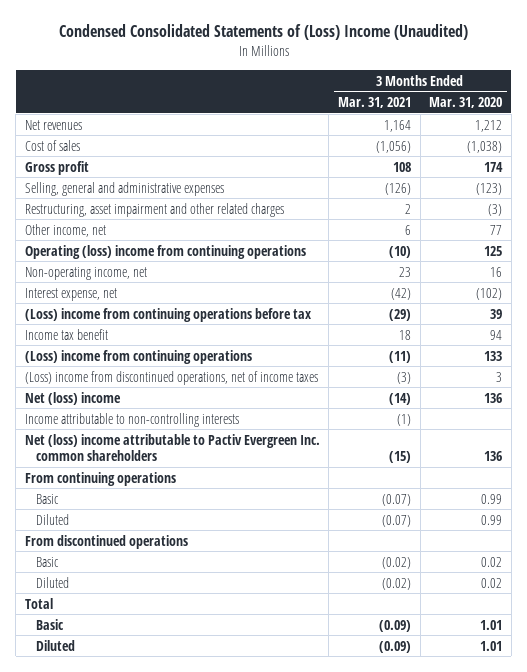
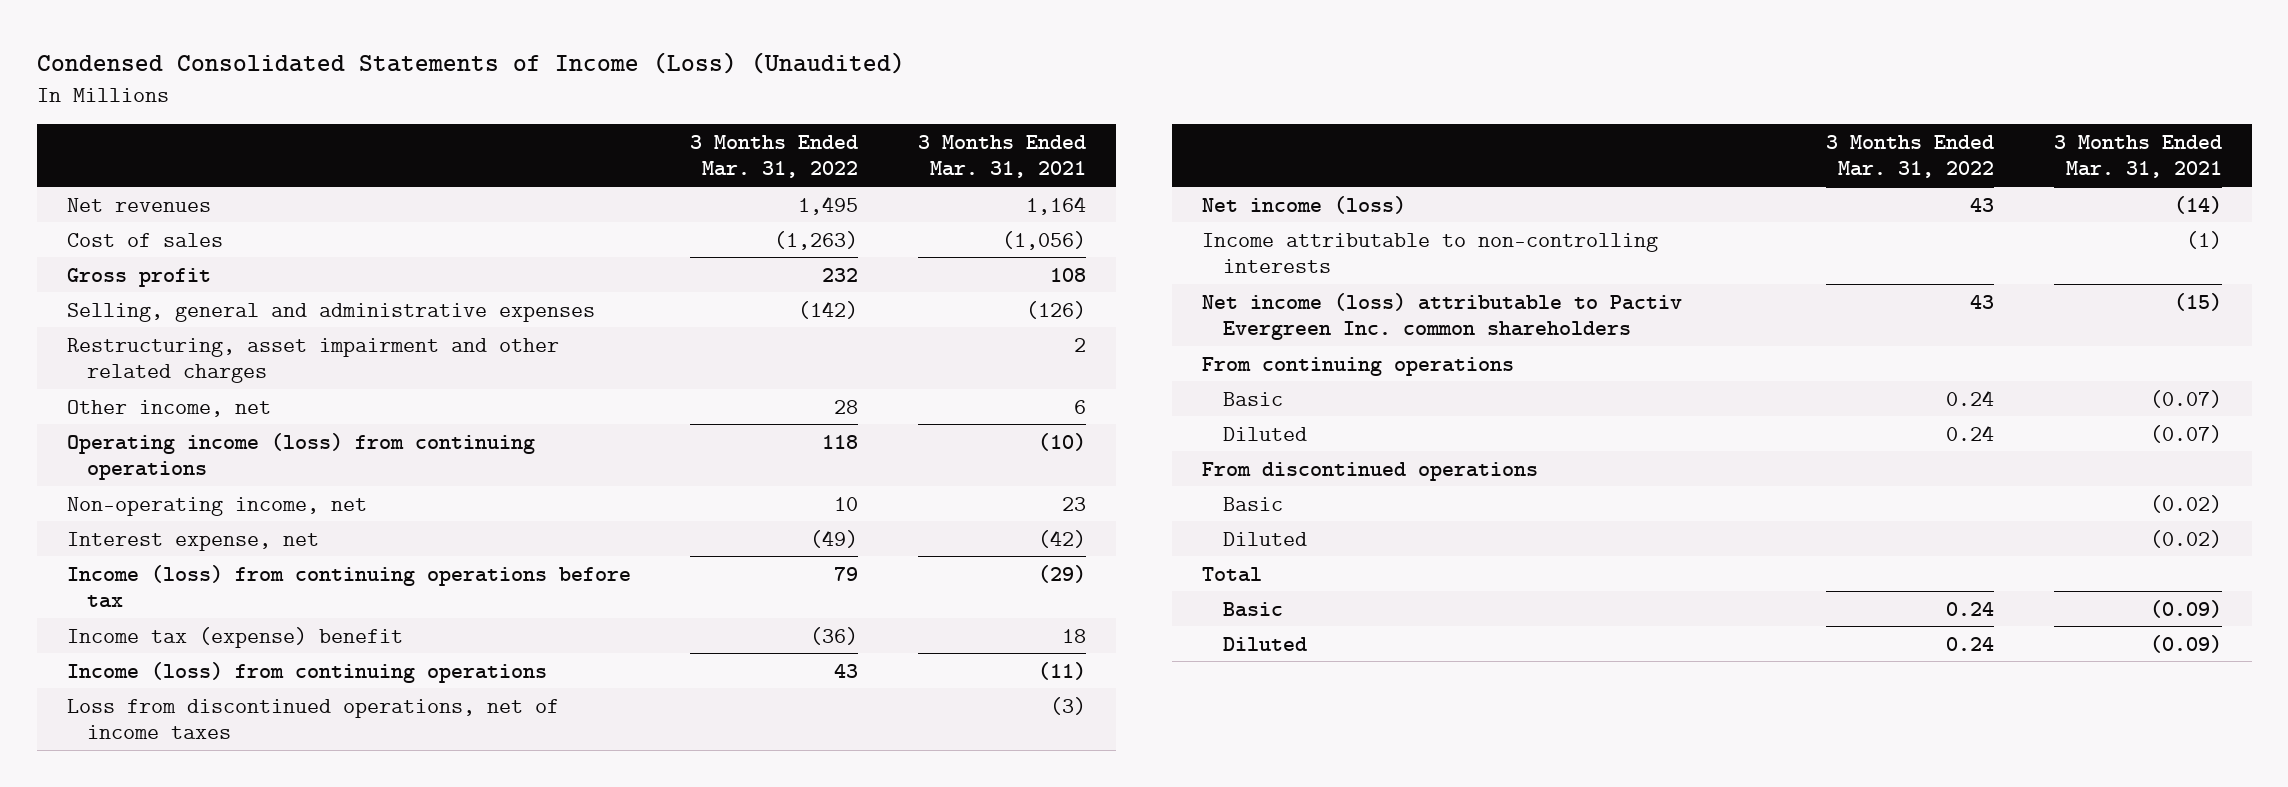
- Condensed Consolidated Statements of (Loss) Income (Unaudited)
+ Condensed Consolidated Statements of Income (Loss) (Unaudited)
- | 3 Months Ended Mar. 31, 2021 | 3 Months Ended Mar. 31, 2020
+ | 3 Months Ended Mar. 31, 2022 | 3 Months Ended Mar. 31, 2021
- Operating (loss) income from continuing operations | (10) | 125
+ Operating income (loss) from continuing operations | 118 | (10)
- (Loss) income from continuing operations before tax | (29) | 39
- Income tax benefit | 18 | 94
- (Loss) income from continuing operations | (11) | 133
- (Loss) income from discontinued operations, net of income taxes | (3) | 3
- Net (loss) income | (14) | 136
+ Income (loss) from continuing operations before tax | 79 | (29)
+ Income tax (expense) benefit | (36) | 18
+ Income (loss) from continuing operations | 43 | (11)
+ Loss from discontinued operations, net of income taxes | | (3)
+ Net income (loss) | 43 | (14)
- Net (loss) income attributable to Pactiv Evergreen Inc. common shareholders | (15) | 136
+ Net income (loss) attributable to Pactiv Evergreen Inc. common shareholders | 43 | (15)

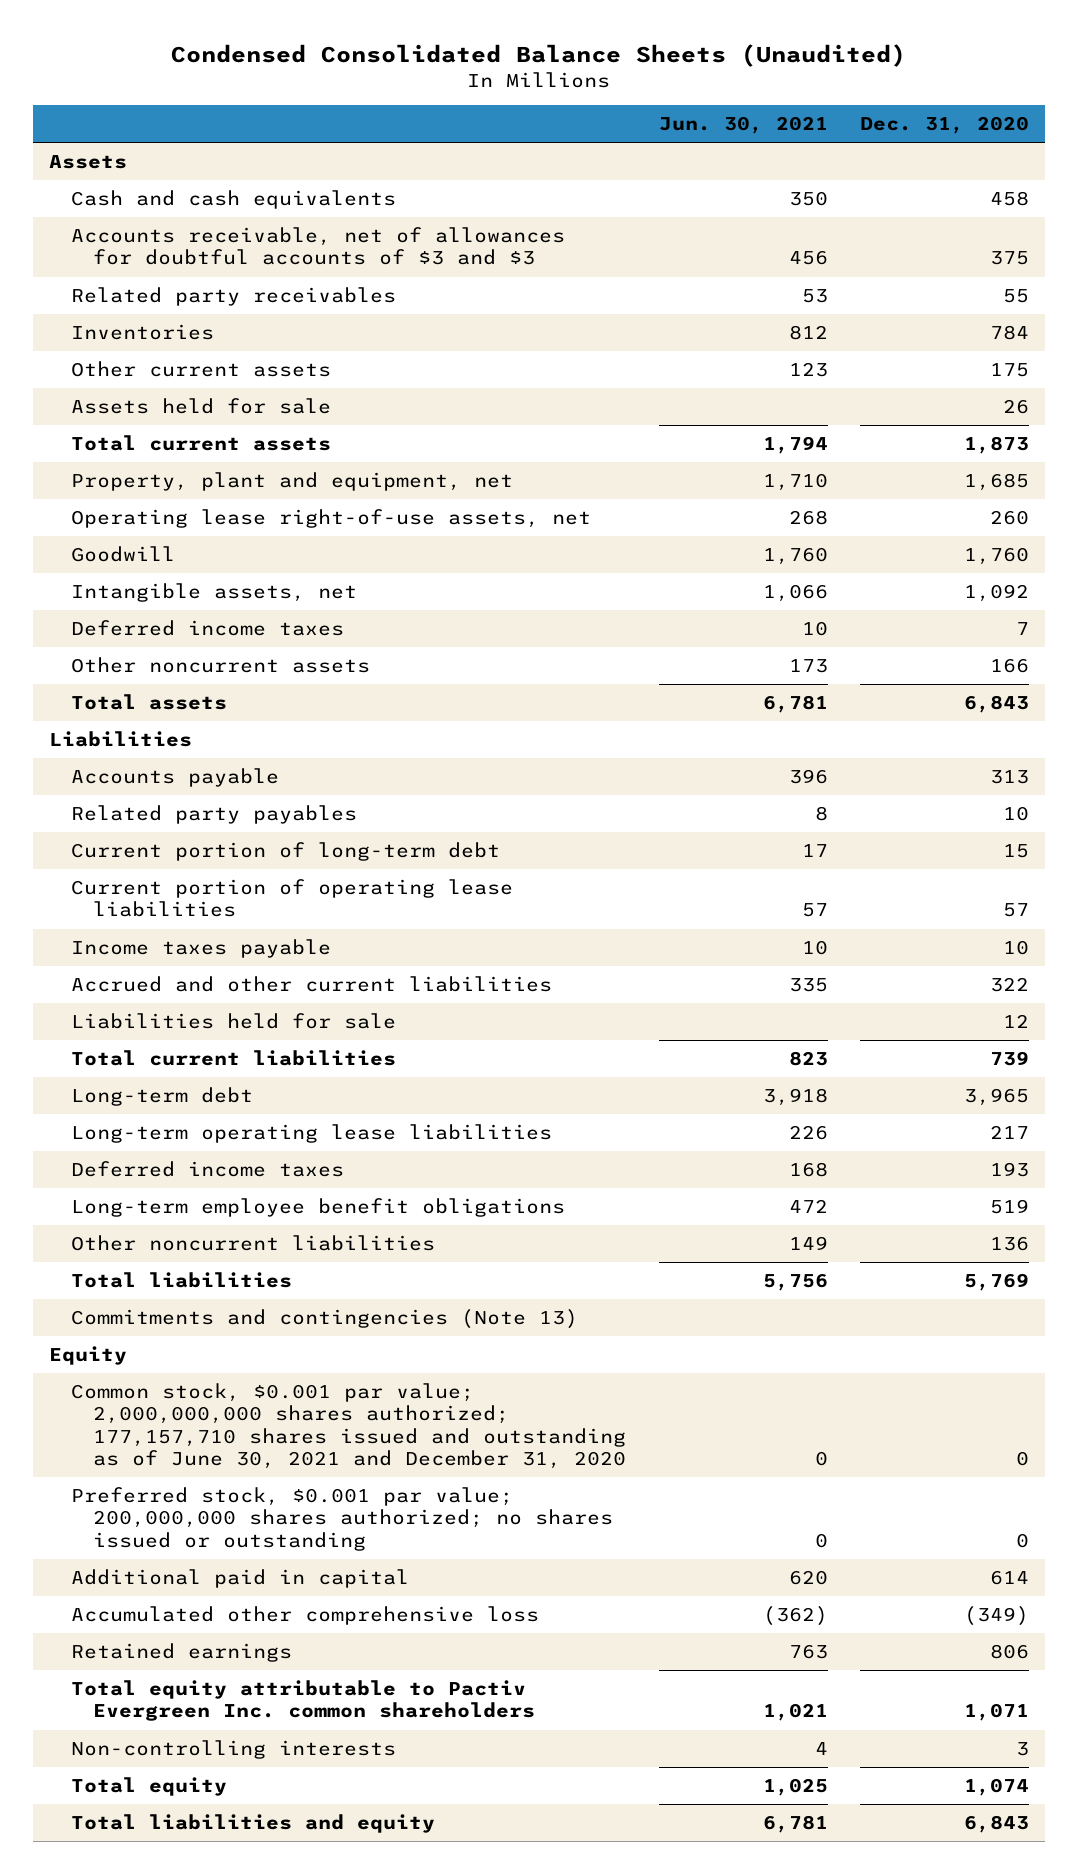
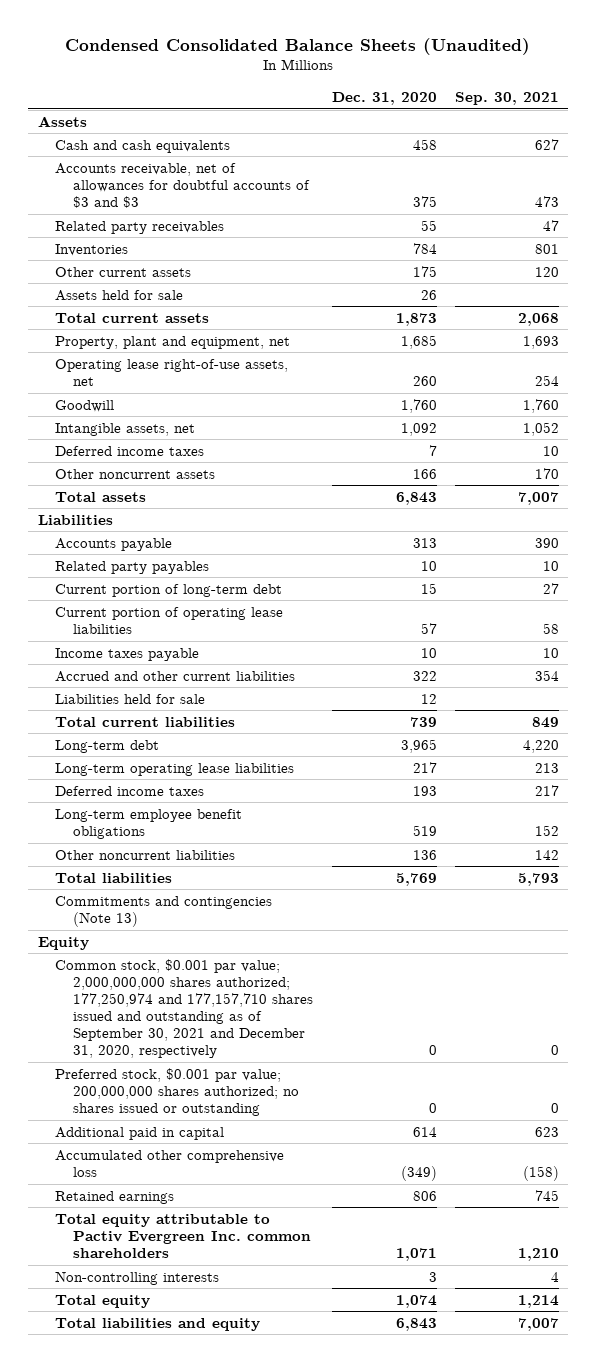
- | Jun. 30, 2021 | Dec. 31, 2020
+ | Dec. 31, 2020 | Sep. 30, 2021
- Common stock, $0.001 par value; 2,000,000,000 shares authorized; 177,157,710 shares issued and outstanding as of June 30, 2021 and December 31, 2020 | 0 | 0
+ Common stock, $0.001 par value; 2,000,000,000 shares authorized; 177,250,974 and 177,157,710 shares issued and outstanding as of September 30, 2021 and December 31, 2020, respectively | 0 | 0

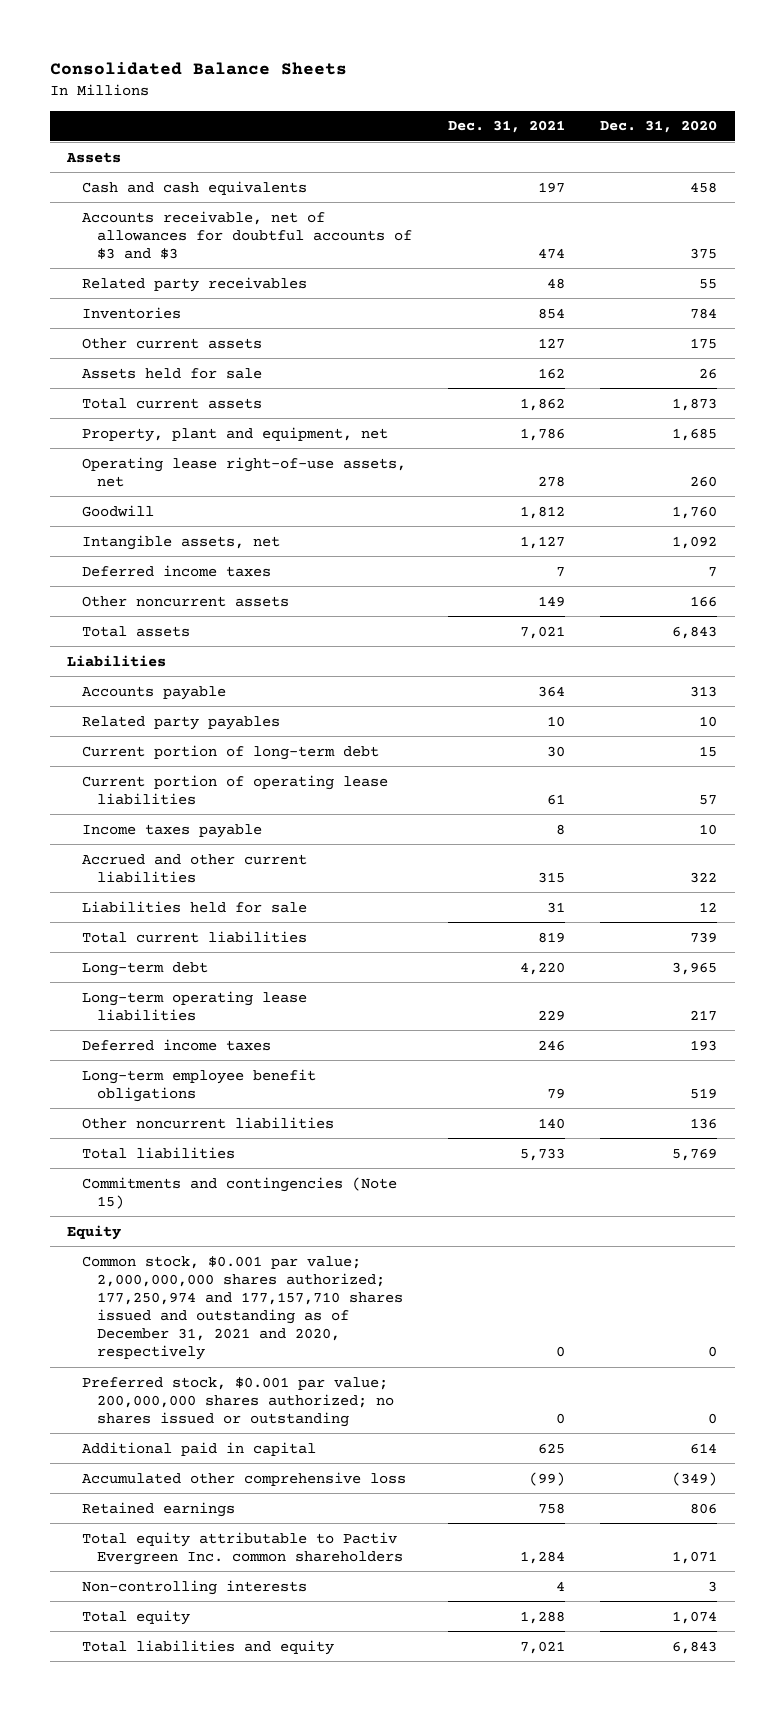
- Condensed Consolidated Balance Sheets (Unaudited)
+ Consolidated Balance Sheets
- | Dec. 31, 2020 | Sep. 30, 2021
+ | Dec. 31, 2021 | Dec. 31, 2020
- Commitments and contingencies (Note 13)
+ Commitments and contingencies (Note 15)
- Common stock, $0.001 par value; 2,000,000,000 shares authorized; 177,250,974 and 177,157,710 shares issued and outstanding as of September 30, 2021 and December 31, 2020, respectively | 0 | 0
+ Common stock, $0.001 par value; 2,000,000,000 shares authorized; 177,250,974 and 177,157,710 shares issued and outstanding as of December 31, 2021 and 2020, respectively | 0 | 0

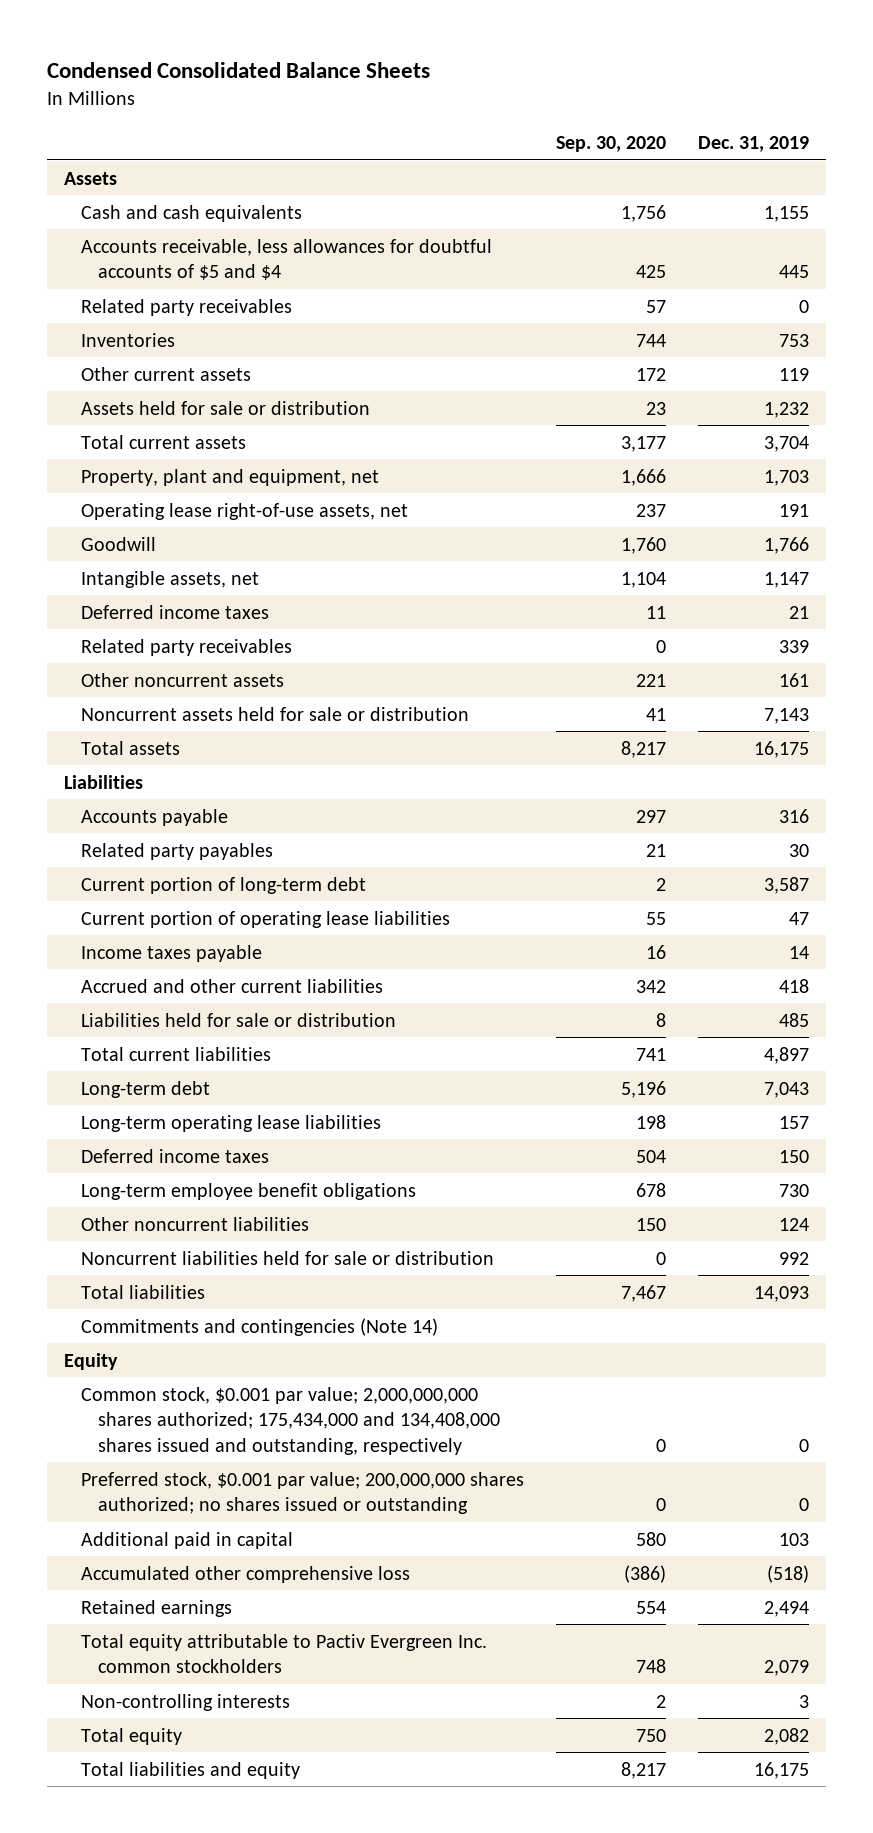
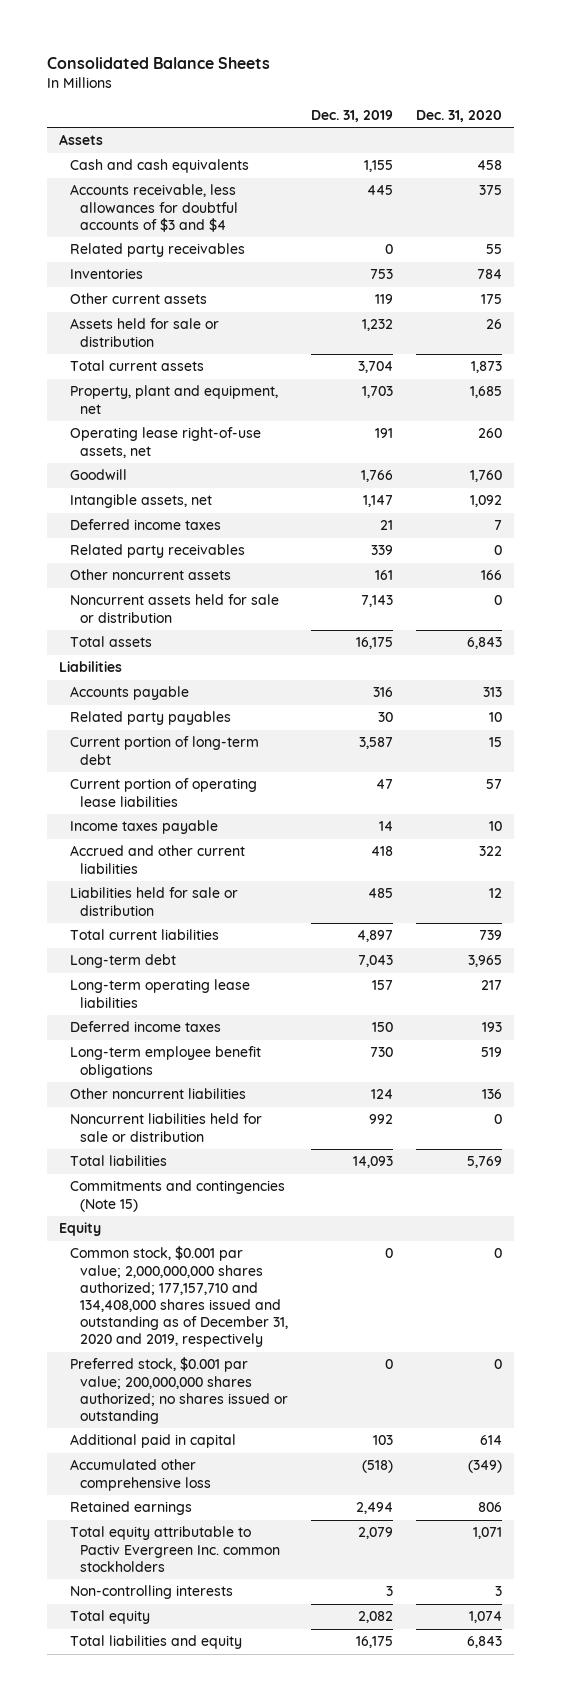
- Condensed Consolidated Balance Sheets
+ Consolidated Balance Sheets
- | Sep. 30, 2020 | Dec. 31, 2019
+ | Dec. 31, 2019 | Dec. 31, 2020
- Accounts receivable, less allowances for doubtful accounts of $5 and $4 | 425 | 445
+ Accounts receivable, less allowances for doubtful accounts of $3 and $4 | 445 | 375
- Commitments and contingencies (Note 14)
+ Commitments and contingencies (Note 15)
- Common stock, $0.001 par value; 2,000,000,000 shares authorized; 175,434,000 and 134,408,000 shares issued and outstanding, respectively | 0 | 0
+ Common stock, $0.001 par value; 2,000,000,000 shares authorized; 177,157,710 and 134,408,000 shares issued and outstanding as of December 31, 2020 and 2019, respectively | 0 | 0

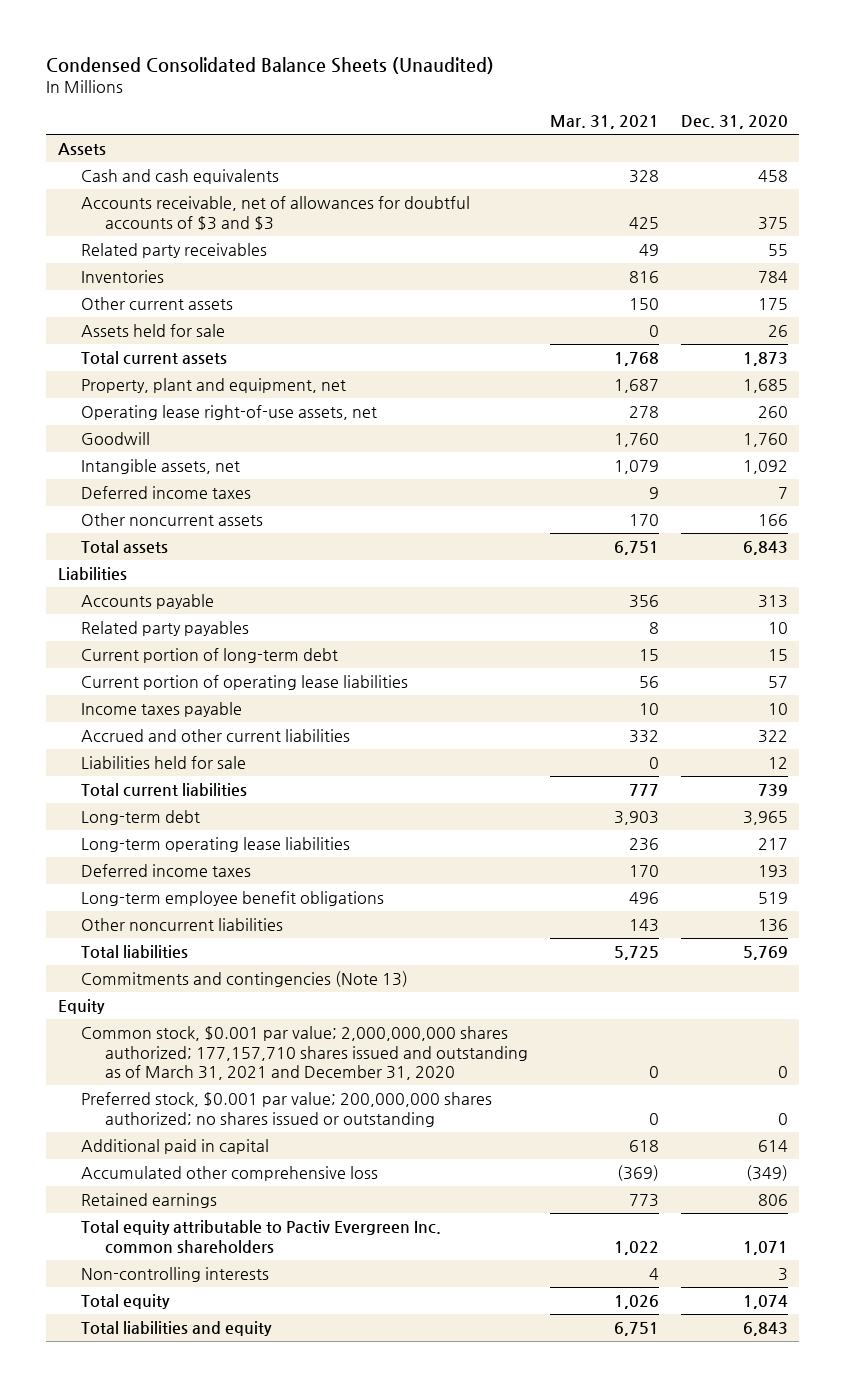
- Consolidated Balance Sheets
+ Condensed Consolidated Balance Sheets (Unaudited)
- | Dec. 31, 2019 | Dec. 31, 2020
+ | Mar. 31, 2021 | Dec. 31, 2020
- Accounts receivable, less allowances for doubtful accounts of $3 and $4 | 445 | 375
+ Accounts receivable, net of allowances for doubtful accounts of $3 and $3 | 425 | 375
- Assets held for sale or distribution | 1,232 | 26
+ Assets held for sale | 0 | 26
- Related party receivables | 339 | 0
- Noncurrent assets held for sale or distribution | 7,143 | 0
- Liabilities held for sale or distribution | 485 | 12
+ Liabilities held for sale | 0 | 12
- Noncurrent liabilities held for sale or distribution | 992 | 0
- Commitments and contingencies (Note 15)
+ Commitments and contingencies (Note 13)
- Common stock, $0.001 par value; 2,000,000,000 shares authorized; 177,157,710 and 134,408,000 shares issued and outstanding as of December 31, 2020 and 2019, respectively | 0 | 0
+ Common stock, $0.001 par value; 2,000,000,000 shares authorized; 177,157,710 shares issued and outstanding as of March 31, 2021 and December 31, 2020 | 0 | 0
- Total equity attributable to Pactiv Evergreen Inc. common stockholders | 2,079 | 1,071
+ Total equity attributable to Pactiv Evergreen Inc. common shareholders | 1,022 | 1,071

